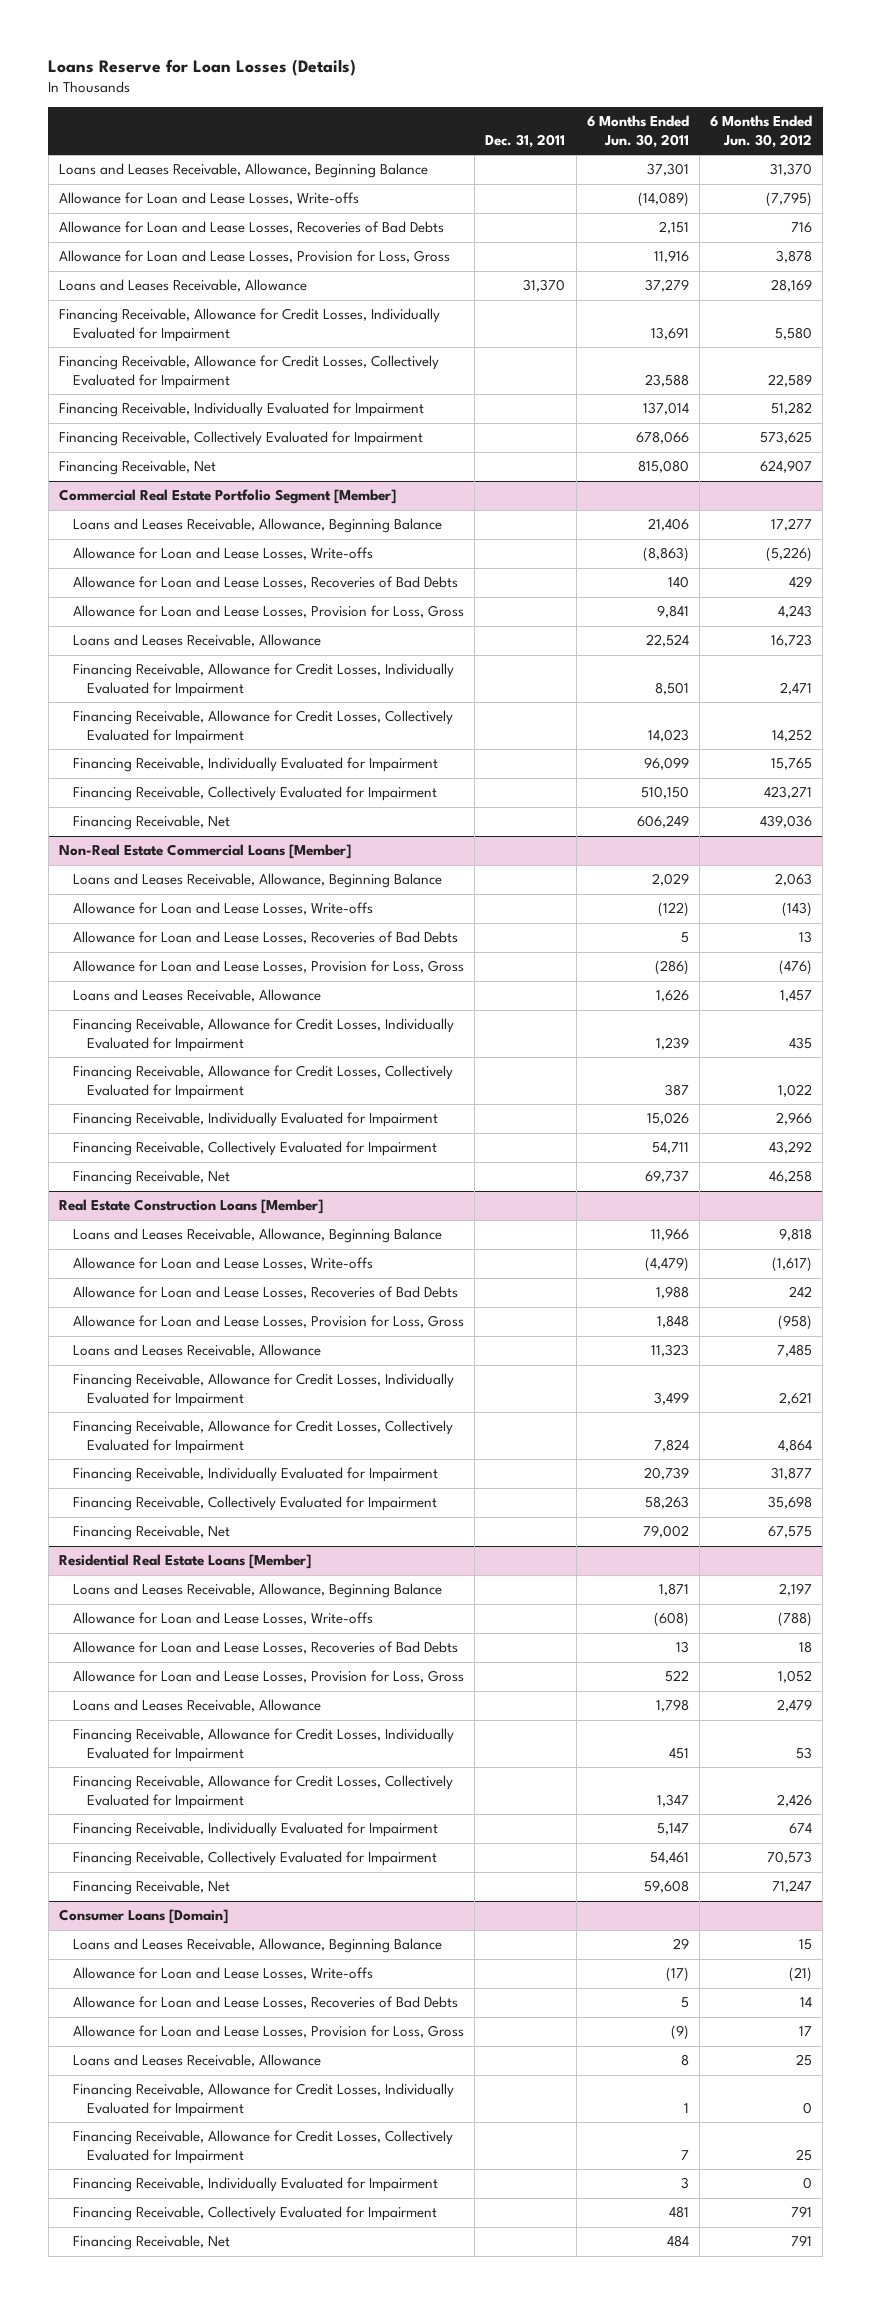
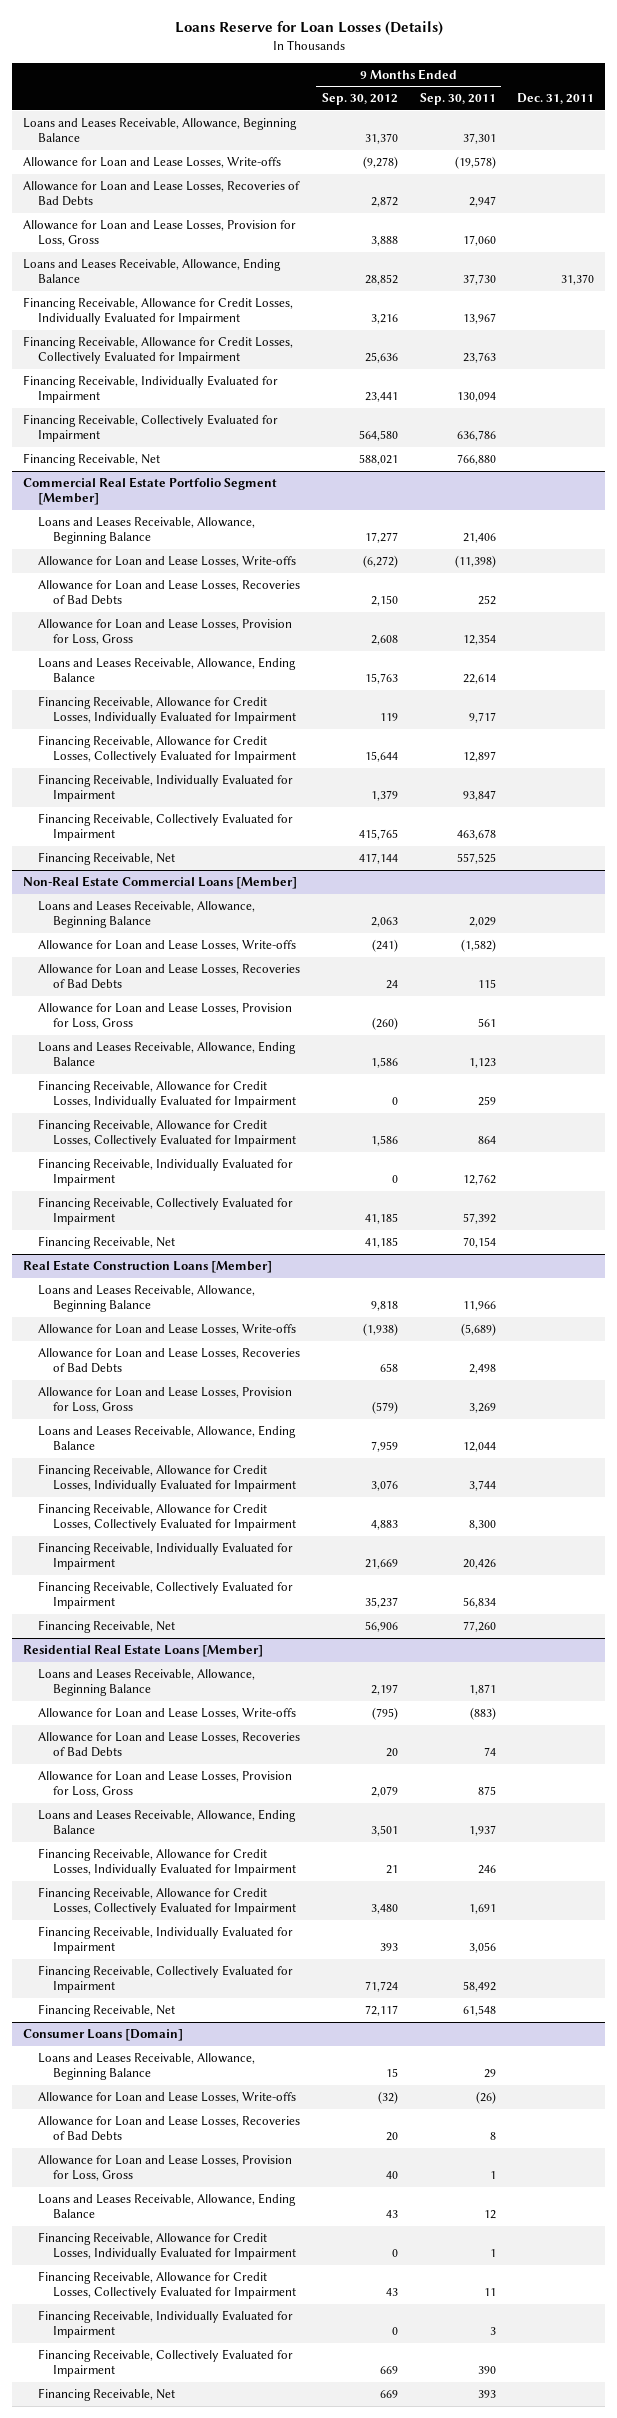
- | Dec. 31, 2011 | 6 Months Ended Jun. 30, 2011 | 6 Months Ended Jun. 30, 2012
+ | 9 Months Ended Sep. 30, 2012 | 9 Months Ended Sep. 30, 2011 | Dec. 31, 2011
- Loans and Leases Receivable, Allowance | 31,370 | 37,279 | 28,169
+ Loans and Leases Receivable, Allowance, Ending Balance | 28,852 | 37,730 | 31,370
@ Commercial Real Estate Portfolio Segment [Member]
- Loans and Leases Receivable, Allowance | | 22,524 | 16,723
+ Loans and Leases Receivable, Allowance, Ending Balance | 15,763 | 22,614 |
@ Non-Real Estate Commercial Loans [Member]
- Loans and Leases Receivable, Allowance | | 1,626 | 1,457
+ Loans and Leases Receivable, Allowance, Ending Balance | 1,586 | 1,123 |
@ Real Estate Construction Loans [Member]
- Loans and Leases Receivable, Allowance | | 11,323 | 7,485
+ Loans and Leases Receivable, Allowance, Ending Balance | 7,959 | 12,044 |
@ Residential Real Estate Loans [Member]
- Loans and Leases Receivable, Allowance | | 1,798 | 2,479
+ Loans and Leases Receivable, Allowance, Ending Balance | 3,501 | 1,937 |
@ Consumer Loans [Domain]
- Loans and Leases Receivable, Allowance | | 8 | 25
+ Loans and Leases Receivable, Allowance, Ending Balance | 43 | 12 |

